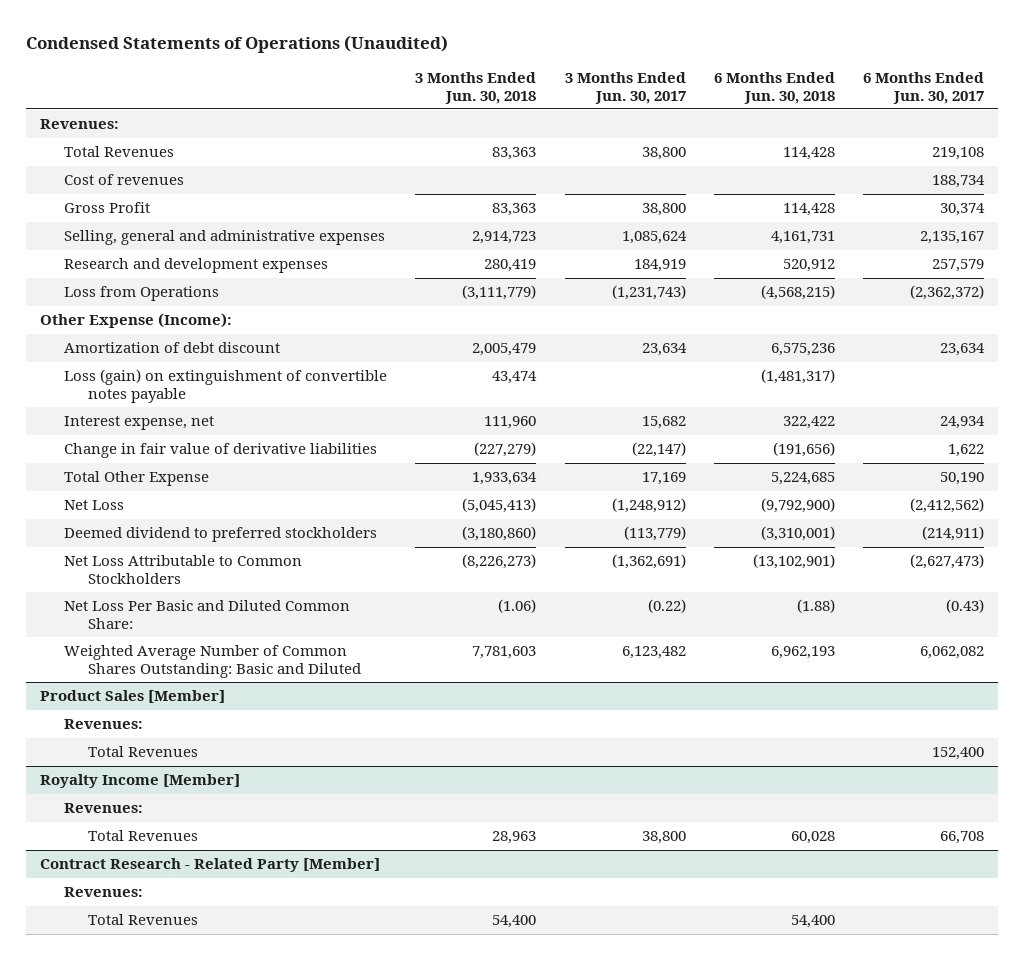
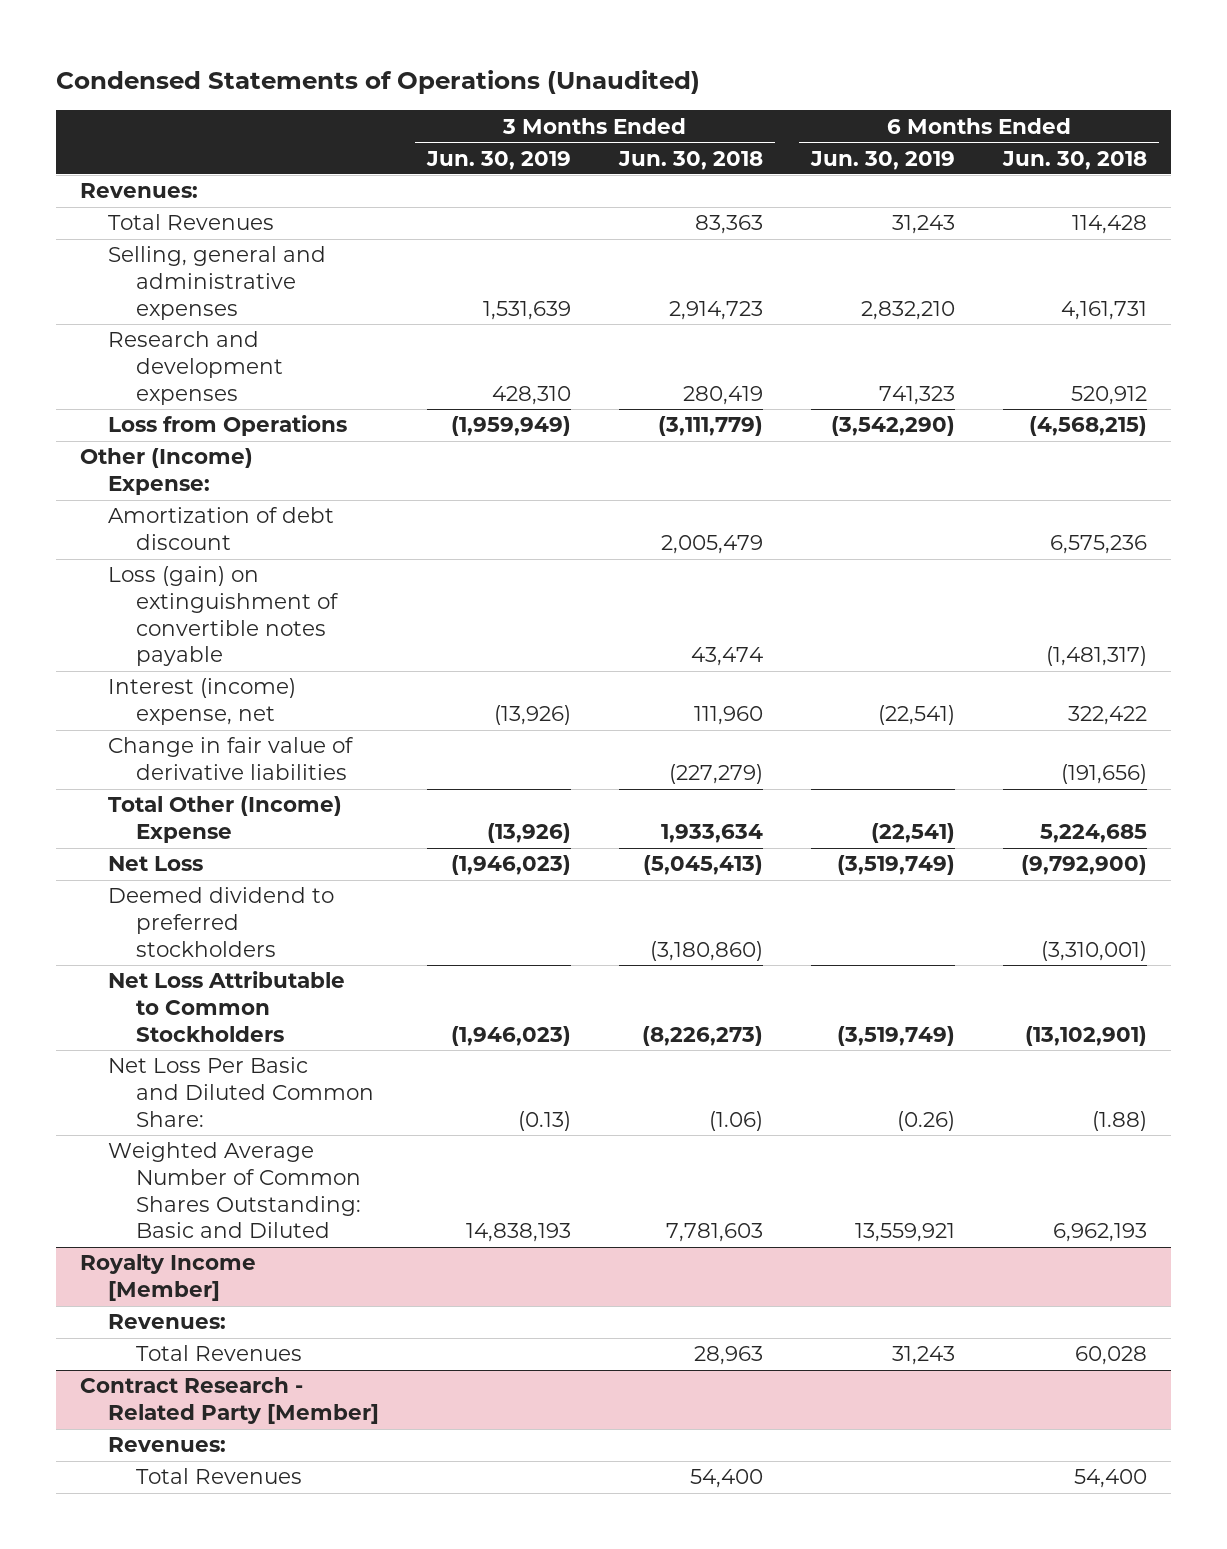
- | 3 Months Ended Jun. 30, 2018 | 3 Months Ended Jun. 30, 2017 | 6 Months Ended Jun. 30, 2018 | 6 Months Ended Jun. 30, 2017
+ | 3 Months Ended Jun. 30, 2019 | 3 Months Ended Jun. 30, 2018 | 6 Months Ended Jun. 30, 2019 | 6 Months Ended Jun. 30, 2018
- Cost of revenues | | | | 188,734
- Gross Profit | 83,363 | 38,800 | 114,428 | 30,374
- Other Expense (Income):
+ Other (Income) Expense:
- Interest expense, net | 111,960 | 15,682 | 322,422 | 24,934
+ Interest (income) expense, net | (13,926) | 111,960 | (22,541) | 322,422
- Total Other Expense | 1,933,634 | 17,169 | 5,224,685 | 50,190
+ Total Other (Income) Expense | (13,926) | 1,933,634 | (22,541) | 5,224,685
- Product Sales [Member]
- Revenues:
- Total Revenues | | | | 152,400

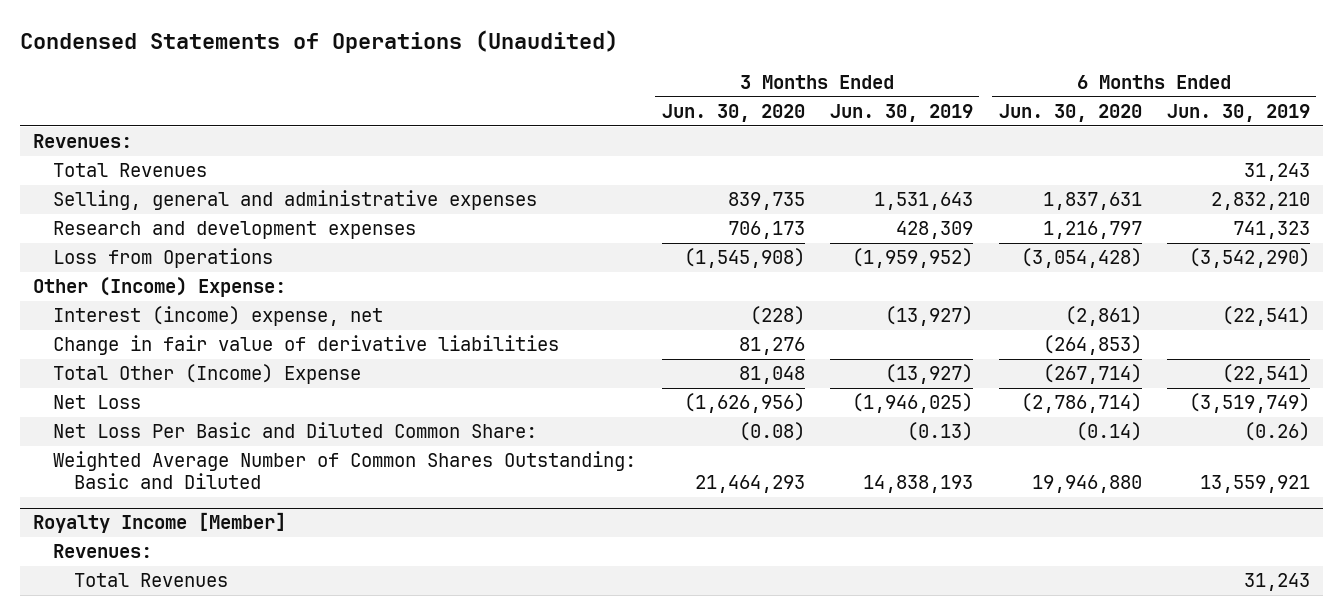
- | 3 Months Ended Jun. 30, 2019 | 3 Months Ended Jun. 30, 2018 | 6 Months Ended Jun. 30, 2019 | 6 Months Ended Jun. 30, 2018
+ | 3 Months Ended Jun. 30, 2020 | 3 Months Ended Jun. 30, 2019 | 6 Months Ended Jun. 30, 2020 | 6 Months Ended Jun. 30, 2019
- Selling, general and administrative expenses | 1,531,639 | 2,914,723 | 2,832,210 | 4,161,731
- Research and development expenses | 428,310 | 280,419 | 741,323 | 520,912
- Loss from Operations | (1,959,949) | (3,111,779) | (3,542,290) | (4,568,215)
+ Selling, general and administrative expenses | 839,735 | 1,531,643 | 1,837,631 | 2,832,210
+ Research and development expenses | 706,173 | 428,309 | 1,216,797 | 741,323
+ Loss from Operations | (1,545,908) | (1,959,952) | (3,054,428) | (3,542,290)
- Amortization of debt discount | | 2,005,479 | | 6,575,236
- Loss (gain) on extinguishment of convertible notes payable | | 43,474 | | (1,481,317)
- Interest (income) expense, net | (13,926) | 111,960 | (22,541) | 322,422
+ Interest (income) expense, net | (228) | (13,927) | (2,861) | (22,541)
- Total Other (Income) Expense | (13,926) | 1,933,634 | (22,541) | 5,224,685
- Net Loss | (1,946,023) | (5,045,413) | (3,519,749) | (9,792,900)
- Deemed dividend to preferred stockholders | | (3,180,860) | | (3,310,001)
- Net Loss Attributable to Common Stockholders | (1,946,023) | (8,226,273) | (3,519,749) | (13,102,901)
+ Total Other (Income) Expense | 81,048 | (13,927) | (267,714) | (22,541)
+ Net Loss | (1,626,956) | (1,946,025) | (2,786,714) | (3,519,749)
- Contract Research - Related Party [Member]
- Revenues:
- Total Revenues | | 54,400 | | 54,400

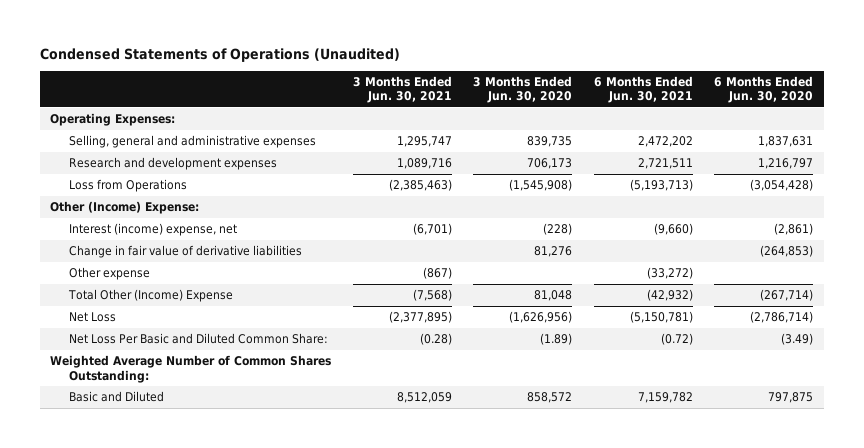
- | 3 Months Ended Jun. 30, 2020 | 3 Months Ended Jun. 30, 2019 | 6 Months Ended Jun. 30, 2020 | 6 Months Ended Jun. 30, 2019
+ | 3 Months Ended Jun. 30, 2021 | 3 Months Ended Jun. 30, 2020 | 6 Months Ended Jun. 30, 2021 | 6 Months Ended Jun. 30, 2020
- Revenues:
- Total Revenues | | | | 31,243
+ Operating Expenses:
+ Other expense | (867) | | (33,272) |
- Net Loss Per Basic and Diluted Common Share: | (0.08) | (0.13) | (0.14) | (0.26)
- Weighted Average Number of Common Shares Outstanding: Basic and Diluted | 21,464,293 | 14,838,193 | 19,946,880 | 13,559,921
- Royalty Income [Member]
- Revenues:
- Total Revenues | | | | 31,243
+ Net Loss Per Basic and Diluted Common Share: | (0.28) | (1.89) | (0.72) | (3.49)
+ Weighted Average Number of Common Shares Outstanding:
+ Basic and Diluted | 8,512,059 | 858,572 | 7,159,782 | 797,875

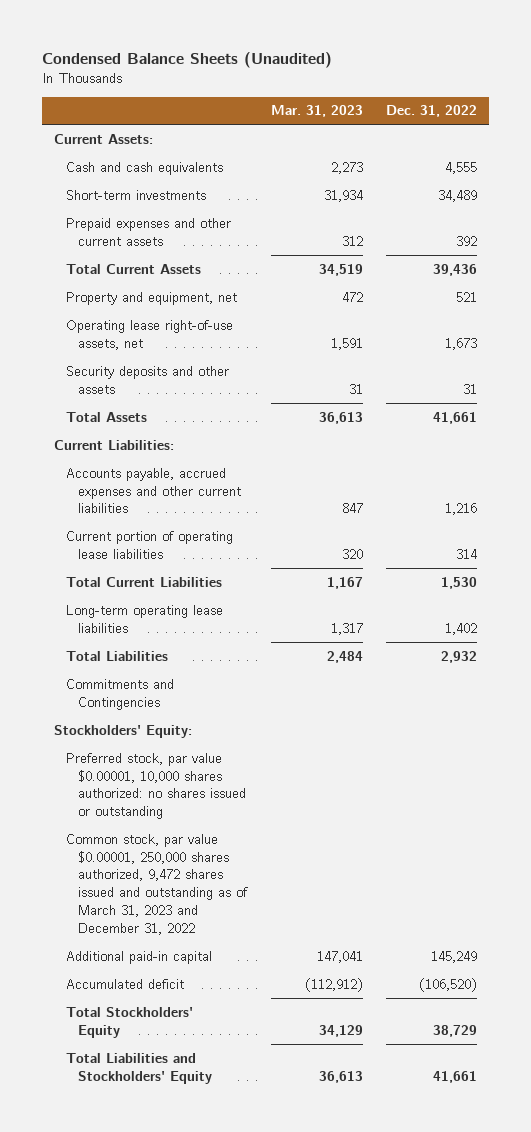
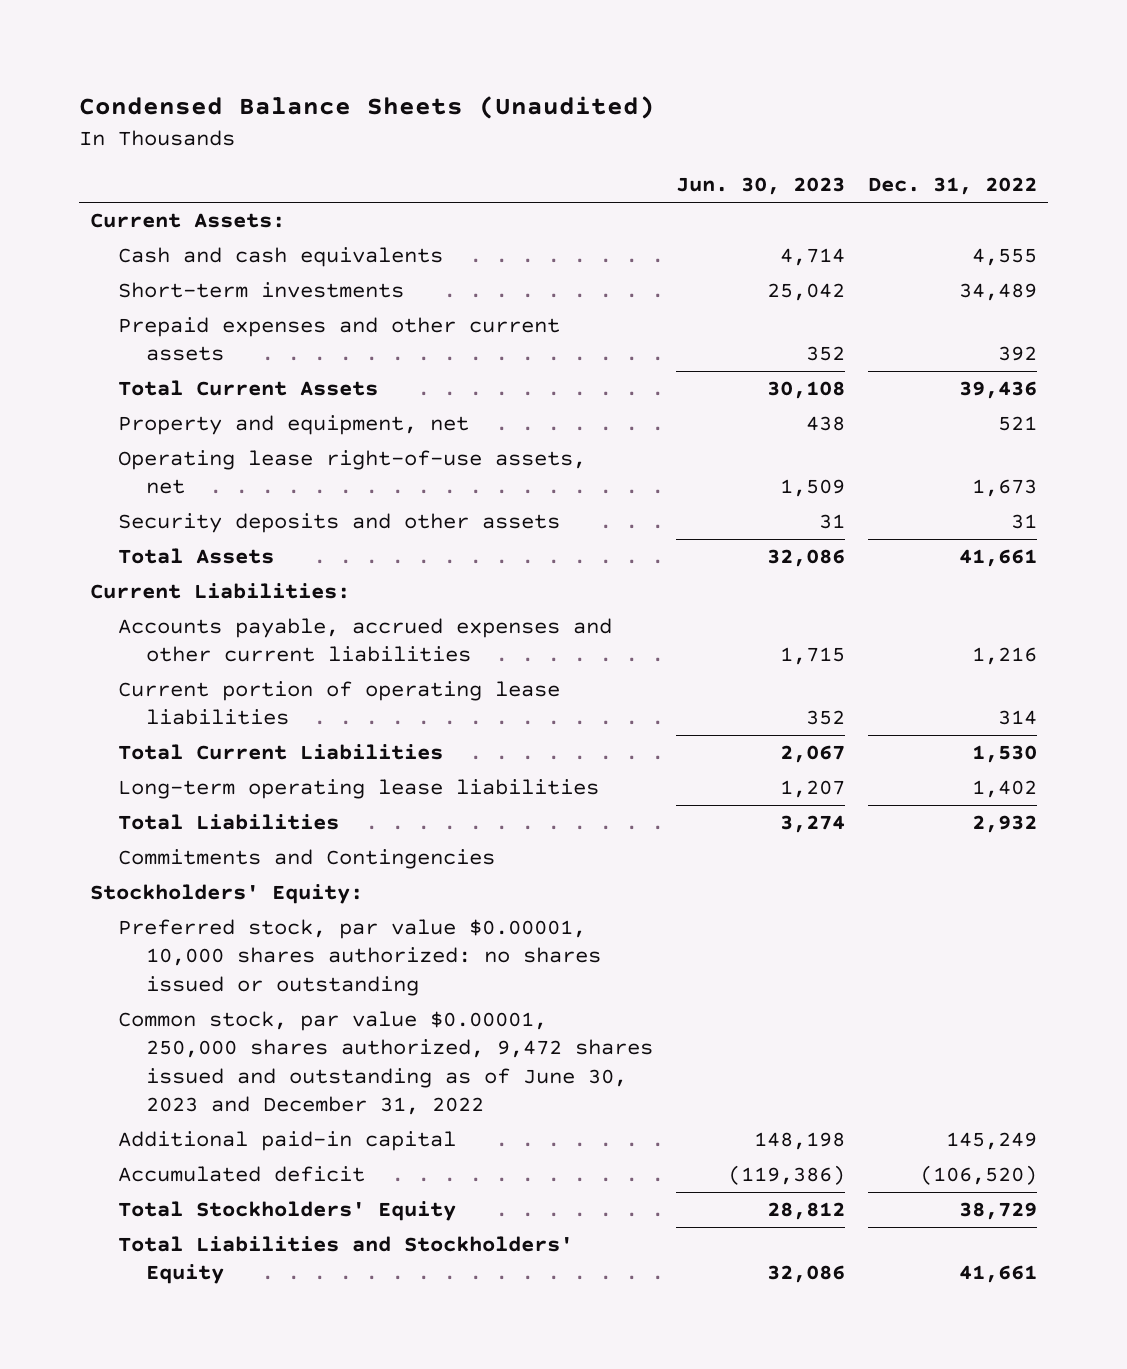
- | Mar. 31, 2023 | Dec. 31, 2022
+ | Jun. 30, 2023 | Dec. 31, 2022
- Common stock, par value $0.00001, 250,000 shares authorized, 9,472 shares issued and outstanding as of March 31, 2023 and December 31, 2022
+ Common stock, par value $0.00001, 250,000 shares authorized, 9,472 shares issued and outstanding as of June 30, 2023 and December 31, 2022

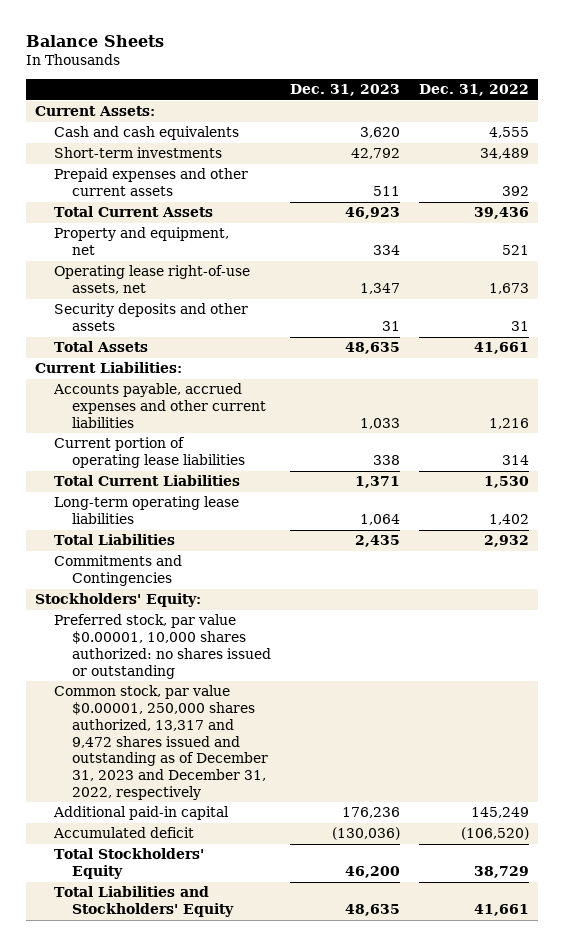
- Condensed Balance Sheets (Unaudited)
+ Balance Sheets
- | Jun. 30, 2023 | Dec. 31, 2022
+ | Dec. 31, 2023 | Dec. 31, 2022
- Common stock, par value $0.00001, 250,000 shares authorized, 9,472 shares issued and outstanding as of June 30, 2023 and December 31, 2022
+ Common stock, par value $0.00001, 250,000 shares authorized, 13,317 and 9,472 shares issued and outstanding as of December 31, 2023 and December 31, 2022, respectively

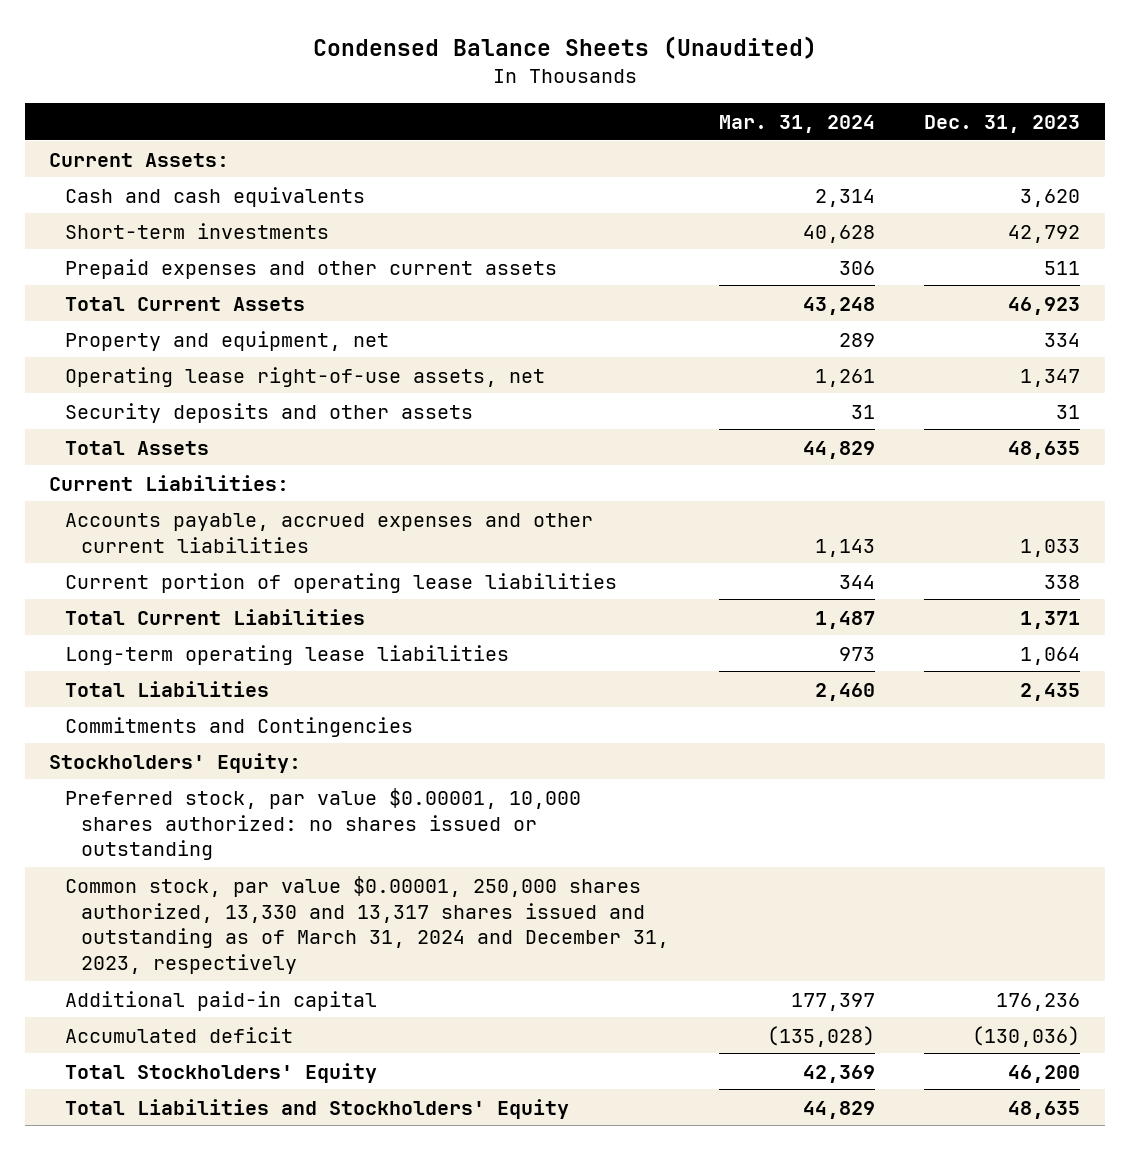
- Balance Sheets
+ Condensed Balance Sheets (Unaudited)
- | Dec. 31, 2023 | Dec. 31, 2022
+ | Mar. 31, 2024 | Dec. 31, 2023
- Common stock, par value $0.00001, 250,000 shares authorized, 13,317 and 9,472 shares issued and outstanding as of December 31, 2023 and December 31, 2022, respectively
+ Common stock, par value $0.00001, 250,000 shares authorized, 13,330 and 13,317 shares issued and outstanding as of March 31, 2024 and December 31, 2023, respectively

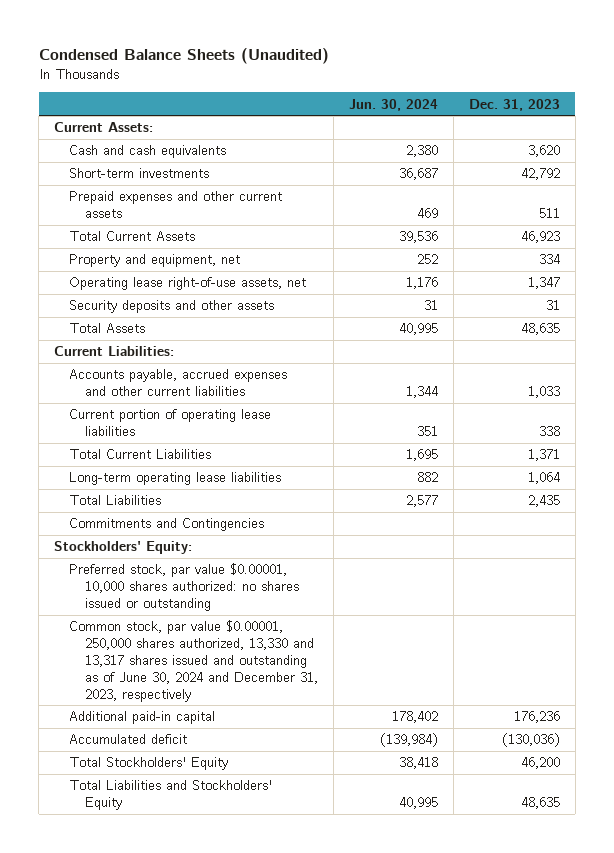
- | Mar. 31, 2024 | Dec. 31, 2023
+ | Jun. 30, 2024 | Dec. 31, 2023
- Common stock, par value $0.00001, 250,000 shares authorized, 13,330 and 13,317 shares issued and outstanding as of March 31, 2024 and December 31, 2023, respectively
+ Common stock, par value $0.00001, 250,000 shares authorized, 13,330 and 13,317 shares issued and outstanding as of June 30, 2024 and December 31, 2023, respectively

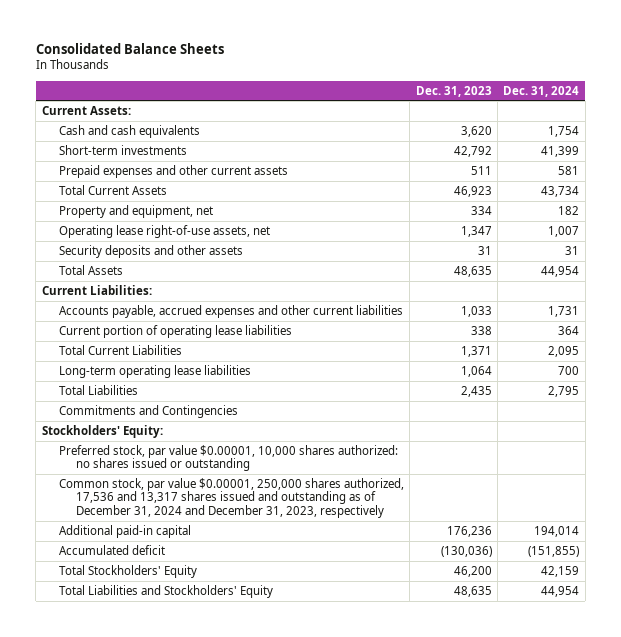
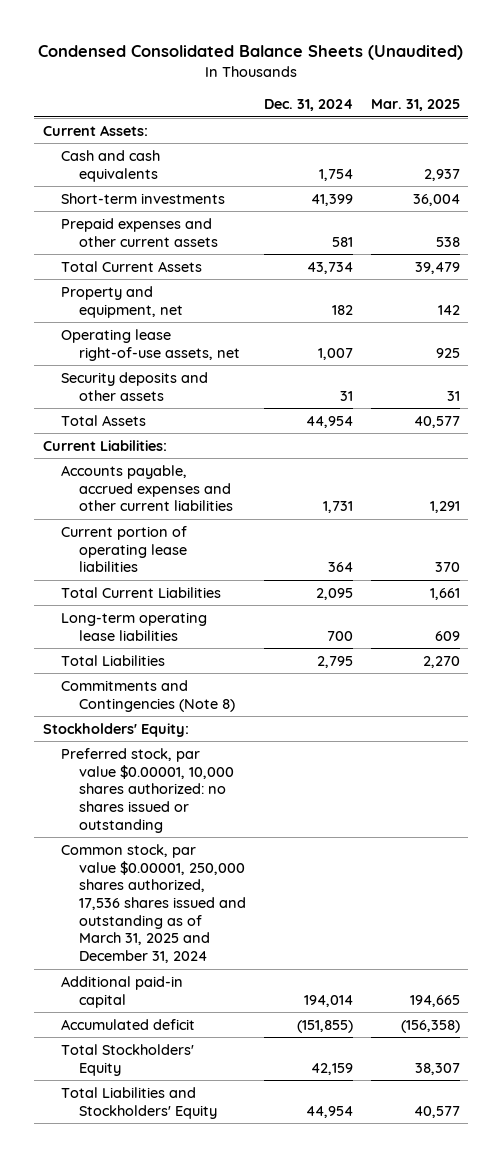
- Consolidated Balance Sheets
+ Condensed Consolidated Balance Sheets (Unaudited)
- | Dec. 31, 2023 | Dec. 31, 2024
+ | Dec. 31, 2024 | Mar. 31, 2025
- Commitments and Contingencies
+ Commitments and Contingencies (Note 8)
- Common stock, par value $0.00001, 250,000 shares authorized, 17,536 and 13,317 shares issued and outstanding as of December 31, 2024 and December 31, 2023, respectively
+ Common stock, par value $0.00001, 250,000 shares authorized, 17,536 shares issued and outstanding as of March 31, 2025 and December 31, 2024

